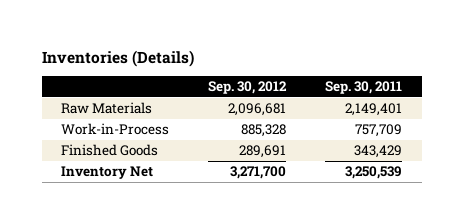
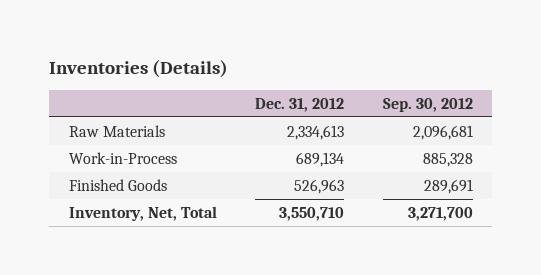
- | Sep. 30, 2012 | Sep. 30, 2011
+ | Dec. 31, 2012 | Sep. 30, 2012
- Inventory Net | 3,271,700 | 3,250,539
+ Inventory, Net, Total | 3,550,710 | 3,271,700

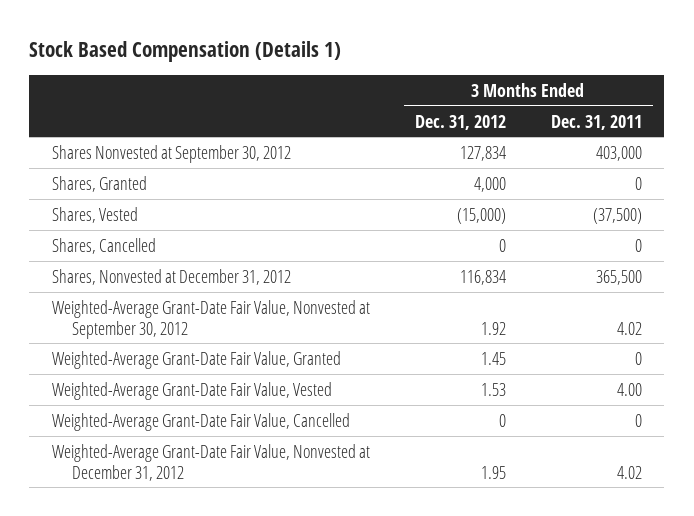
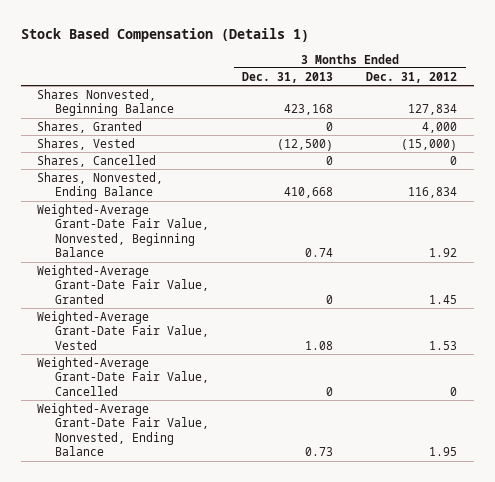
- | 3 Months Ended Dec. 31, 2012 | 3 Months Ended Dec. 31, 2011
+ | 3 Months Ended Dec. 31, 2013 | 3 Months Ended Dec. 31, 2012
- Shares Nonvested at September 30, 2012 | 127,834 | 403,000
+ Shares Nonvested, Beginning Balance | 423,168 | 127,834
- Shares, Nonvested at December 31, 2012 | 116,834 | 365,500
- Weighted-Average Grant-Date Fair Value, Nonvested at September 30, 2012 | 1.92 | 4.02
+ Shares, Nonvested, Ending Balance | 410,668 | 116,834
+ Weighted-Average Grant-Date Fair Value, Nonvested, Beginning Balance | 0.74 | 1.92
- Weighted-Average Grant-Date Fair Value, Nonvested at December 31, 2012 | 1.95 | 4.02
+ Weighted-Average Grant-Date Fair Value, Nonvested, Ending Balance | 0.73 | 1.95

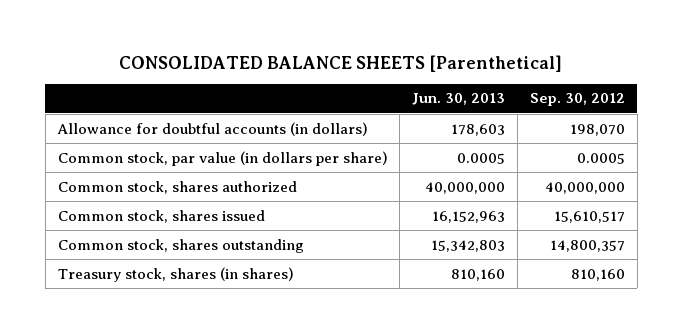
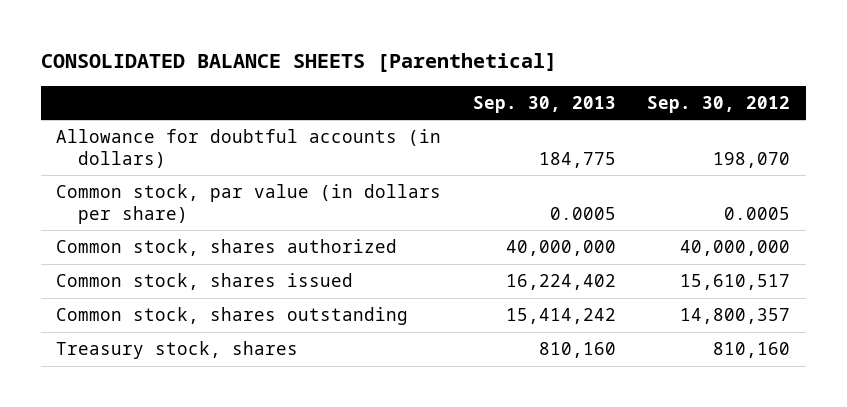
- | Jun. 30, 2013 | Sep. 30, 2012
+ | Sep. 30, 2013 | Sep. 30, 2012
- Treasury stock, shares (in shares) | 810,160 | 810,160
+ Treasury stock, shares | 810,160 | 810,160

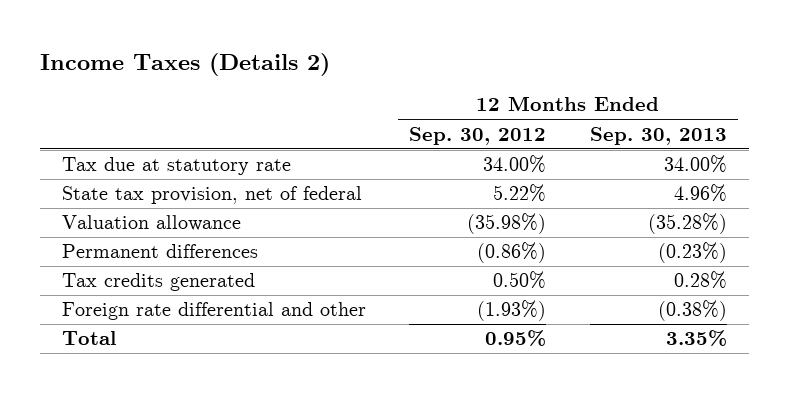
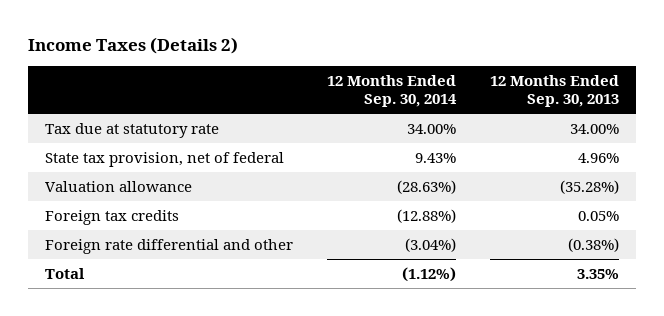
- | 12 Months Ended Sep. 30, 2012 | 12 Months Ended Sep. 30, 2013
+ | 12 Months Ended Sep. 30, 2014 | 12 Months Ended Sep. 30, 2013
- Permanent differences | (0.86%) | (0.23%)
- Tax credits generated | 0.50% | 0.28%
+ Foreign tax credits | (12.88%) | 0.05%

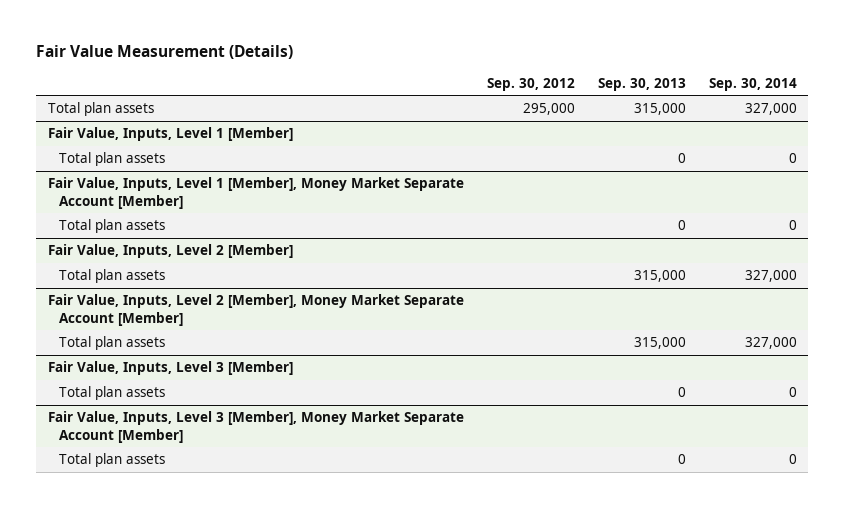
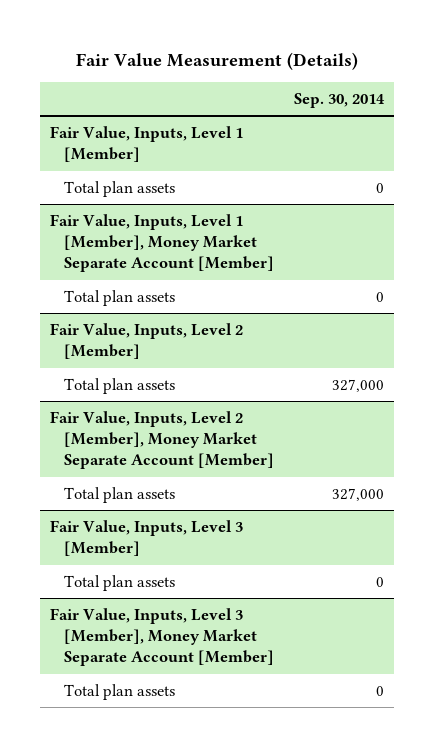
- | Sep. 30, 2012 | Sep. 30, 2013 | Sep. 30, 2014
+ | Sep. 30, 2014
- Total plan assets | 295,000 | 315,000 | 327,000

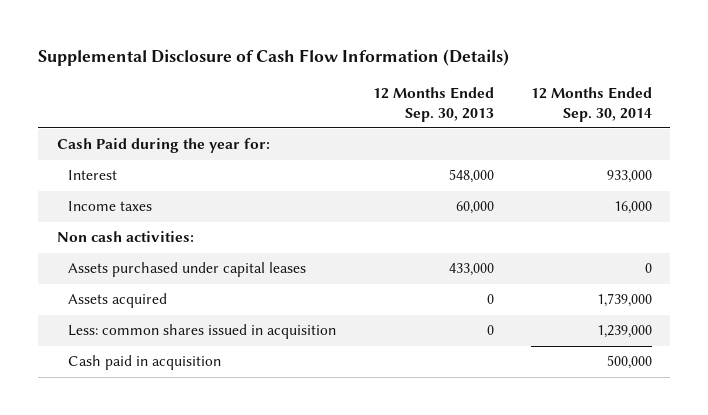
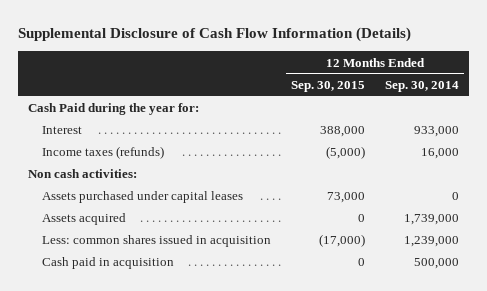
- | 12 Months Ended Sep. 30, 2013 | 12 Months Ended Sep. 30, 2014
+ | 12 Months Ended Sep. 30, 2015 | 12 Months Ended Sep. 30, 2014
- Income taxes | 60,000 | 16,000
+ Income taxes (refunds) | (5,000) | 16,000

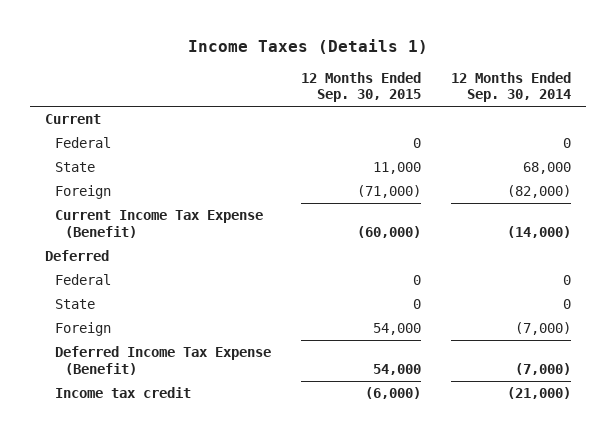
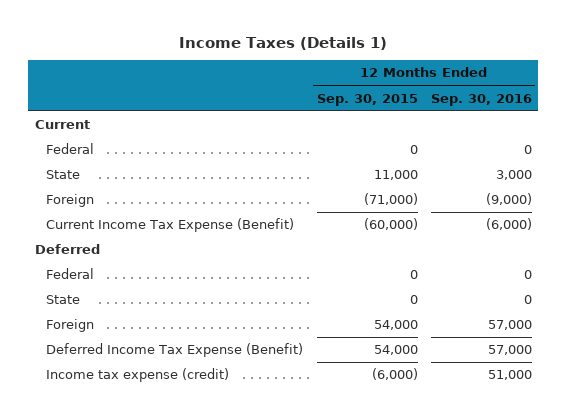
- | 12 Months Ended Sep. 30, 2015 | 12 Months Ended Sep. 30, 2014
+ | 12 Months Ended Sep. 30, 2015 | 12 Months Ended Sep. 30, 2016
- Income tax credit | (6,000) | (21,000)
+ Income tax expense (credit) | (6,000) | 51,000

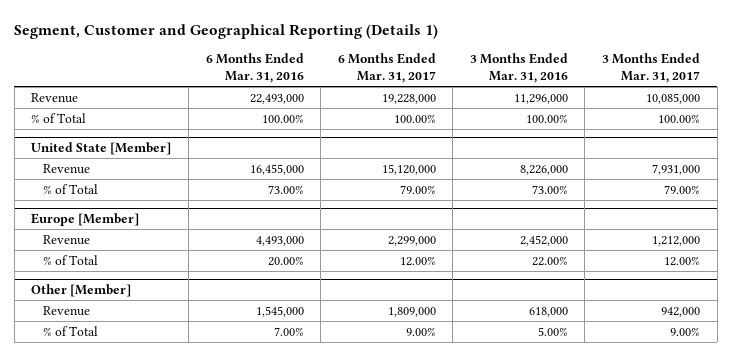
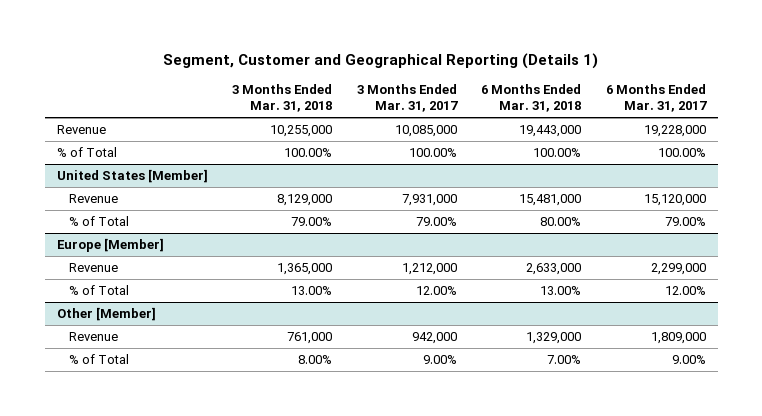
- | 6 Months Ended Mar. 31, 2016 | 6 Months Ended Mar. 31, 2017 | 3 Months Ended Mar. 31, 2016 | 3 Months Ended Mar. 31, 2017
+ | 3 Months Ended Mar. 31, 2018 | 3 Months Ended Mar. 31, 2017 | 6 Months Ended Mar. 31, 2018 | 6 Months Ended Mar. 31, 2017
- United State [Member]
+ United States [Member]

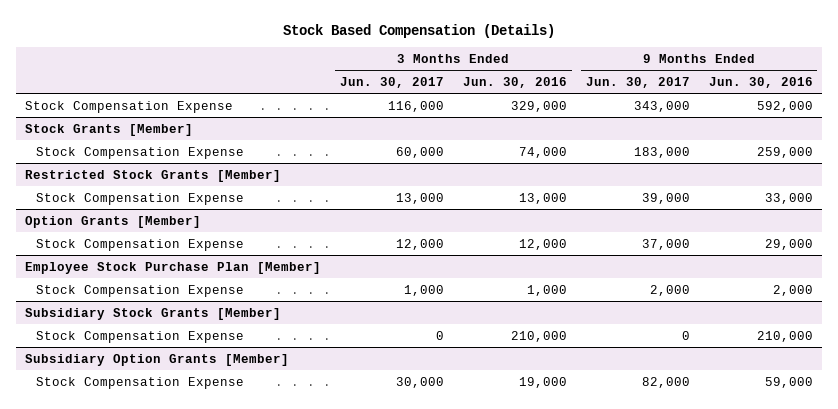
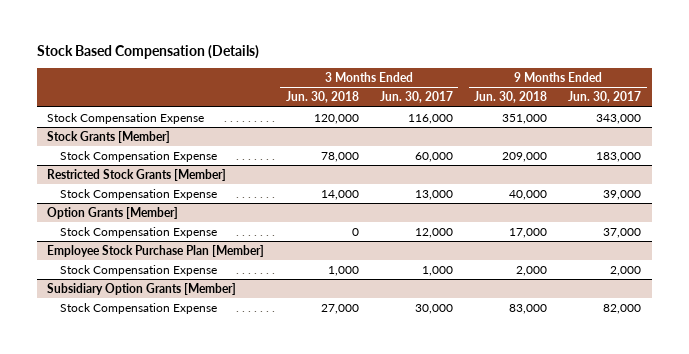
- | 3 Months Ended Jun. 30, 2017 | 3 Months Ended Jun. 30, 2016 | 9 Months Ended Jun. 30, 2017 | 9 Months Ended Jun. 30, 2016
+ | 3 Months Ended Jun. 30, 2018 | 3 Months Ended Jun. 30, 2017 | 9 Months Ended Jun. 30, 2018 | 9 Months Ended Jun. 30, 2017
- Subsidiary Stock Grants [Member]
- Stock Compensation Expense | 0 | 210,000 | 0 | 210,000

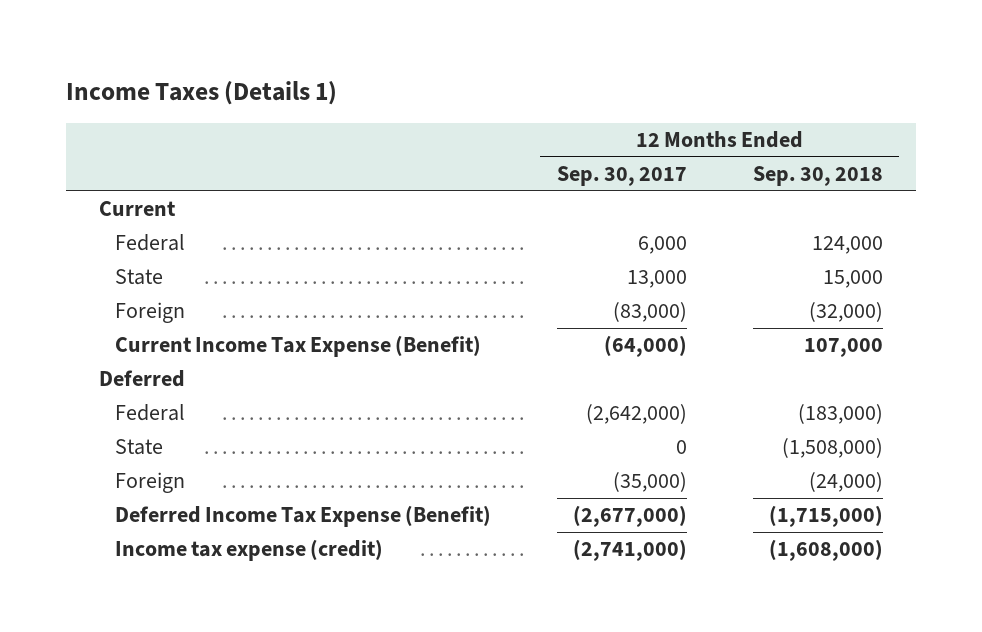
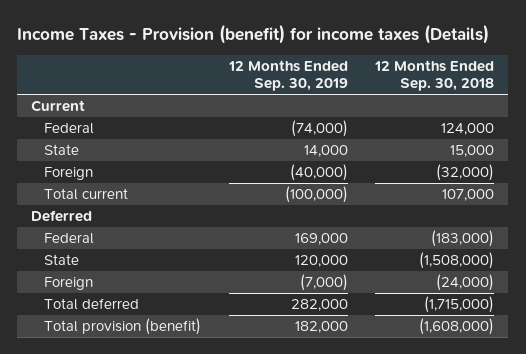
- Income Taxes (Details 1)
+ Income Taxes - Provision (benefit) for income taxes (Details)
- | 12 Months Ended Sep. 30, 2017 | 12 Months Ended Sep. 30, 2018
+ | 12 Months Ended Sep. 30, 2019 | 12 Months Ended Sep. 30, 2018
- Current Income Tax Expense (Benefit) | (64,000) | 107,000
+ Total current | (100,000) | 107,000
- Deferred Income Tax Expense (Benefit) | (2,677,000) | (1,715,000)
- Income tax expense (credit) | (2,741,000) | (1,608,000)
+ Total deferred | 282,000 | (1,715,000)
+ Total provision (benefit) | 182,000 | (1,608,000)

